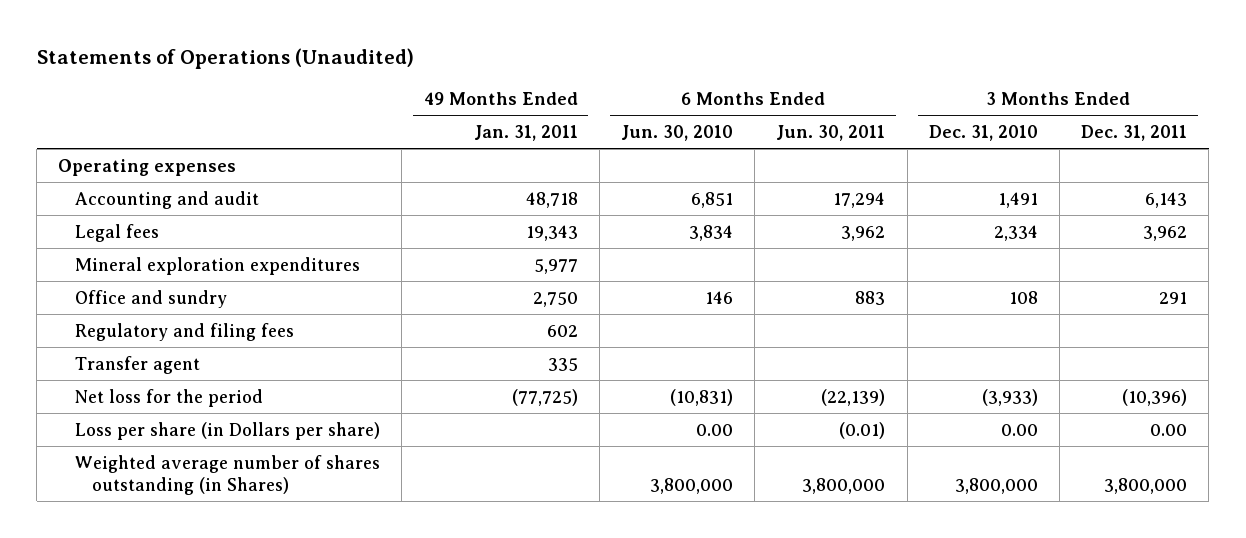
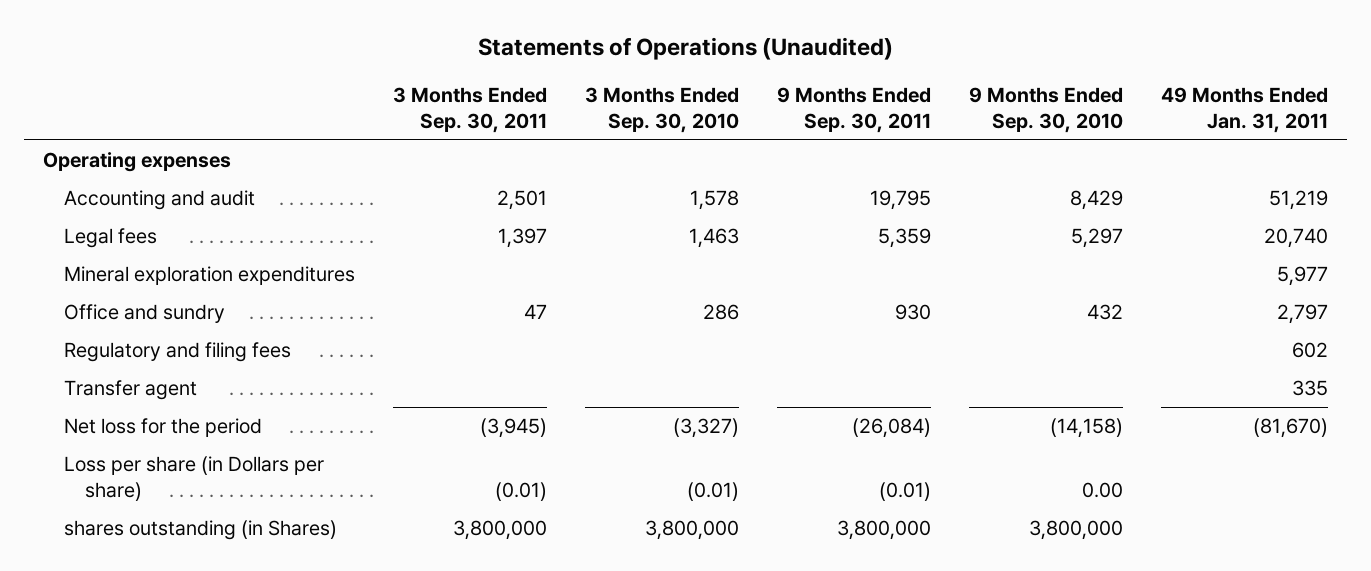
- | 49 Months Ended Jan. 31, 2011 | 6 Months Ended Jun. 30, 2010 | 6 Months Ended Jun. 30, 2011 | 3 Months Ended Dec. 31, 2010 | 3 Months Ended Dec. 31, 2011
+ | 3 Months Ended Sep. 30, 2011 | 3 Months Ended Sep. 30, 2010 | 9 Months Ended Sep. 30, 2011 | 9 Months Ended Sep. 30, 2010 | 49 Months Ended Jan. 31, 2011
- Accounting and audit | 48,718 | 6,851 | 17,294 | 1,491 | 6,143
- Legal fees | 19,343 | 3,834 | 3,962 | 2,334 | 3,962
+ Accounting and audit | 2,501 | 1,578 | 19,795 | 8,429 | 51,219
+ Legal fees | 1,397 | 1,463 | 5,359 | 5,297 | 20,740
- Office and sundry | 2,750 | 146 | 883 | 108 | 291
+ Office and sundry | 47 | 286 | 930 | 432 | 2,797
- Net loss for the period | (77,725) | (10,831) | (22,139) | (3,933) | (10,396)
+ Net loss for the period | (3,945) | (3,327) | (26,084) | (14,158) | (81,670)
- Weighted average number of shares outstanding (in Shares) | | 3,800,000 | 3,800,000 | 3,800,000 | 3,800,000
+ shares outstanding (in Shares) | 3,800,000 | 3,800,000 | 3,800,000 | 3,800,000 |

